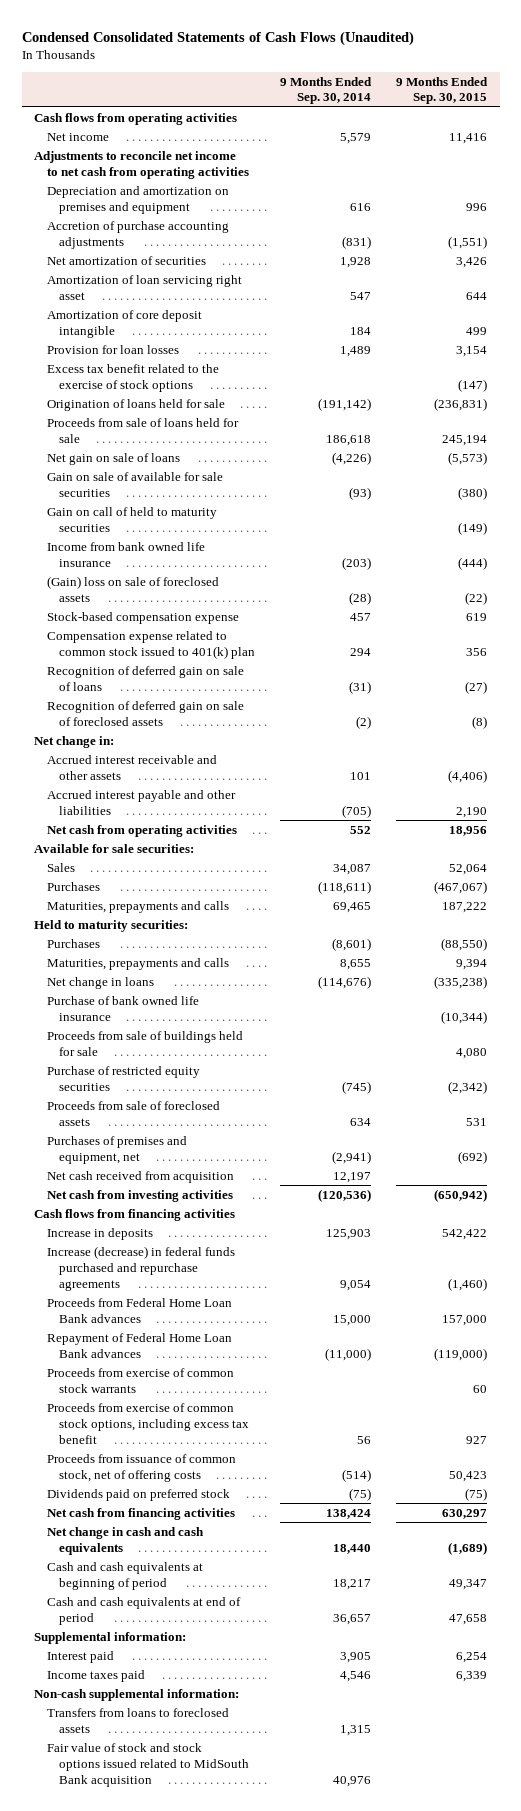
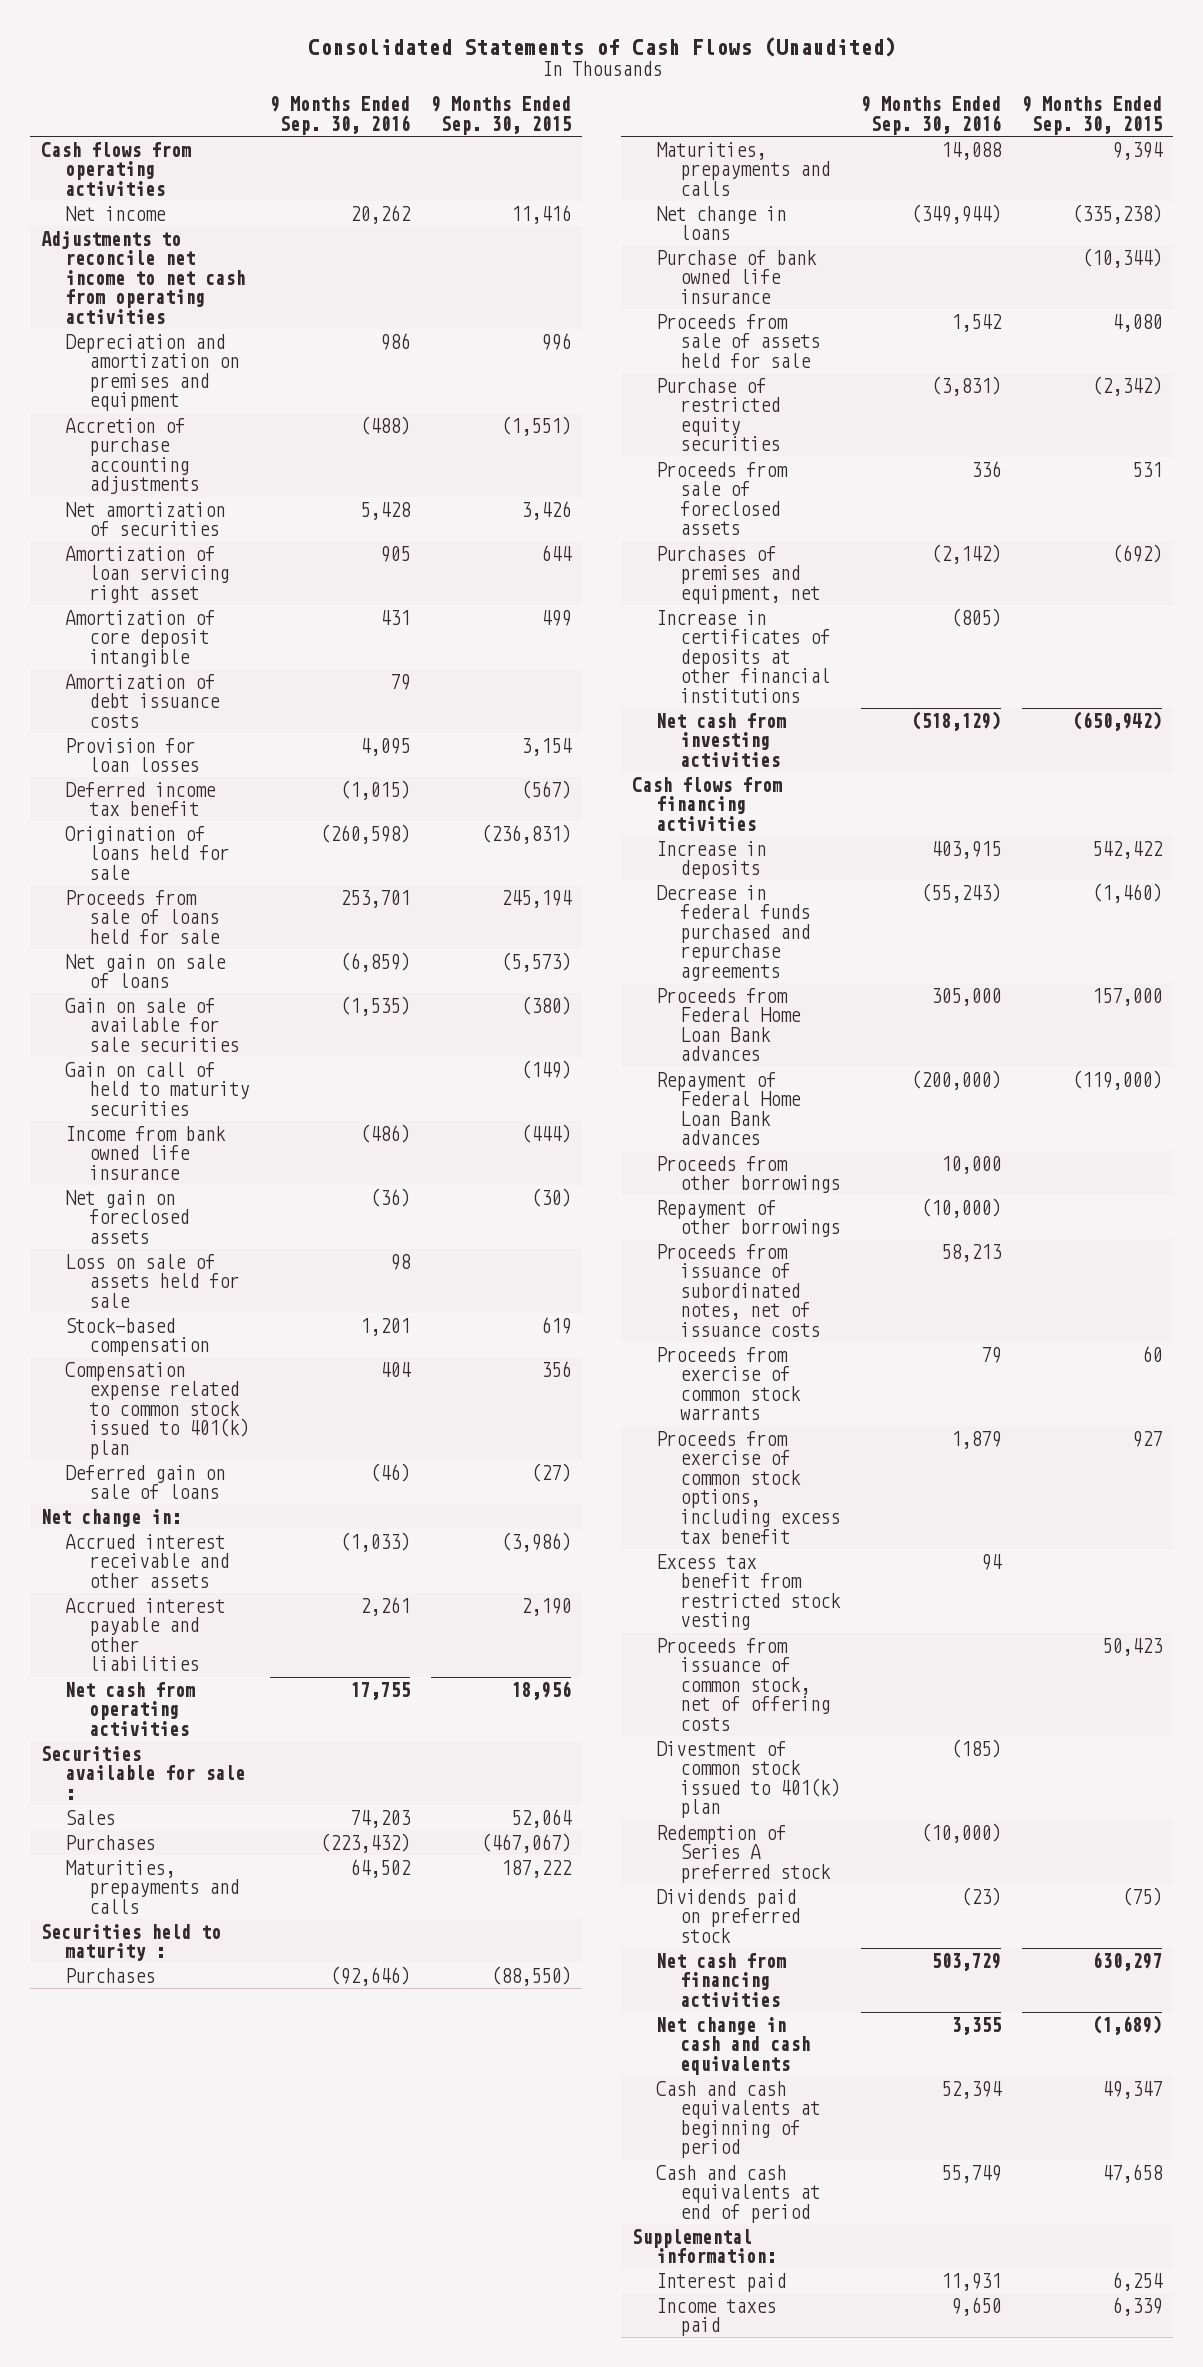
- Condensed Consolidated Statements of Cash Flows (Unaudited)
+ Consolidated Statements of Cash Flows (Unaudited)
- | 9 Months Ended Sep. 30, 2014 | 9 Months Ended Sep. 30, 2015
+ | 9 Months Ended Sep. 30, 2016 | 9 Months Ended Sep. 30, 2015
+ Amortization of debt issuance costs | 79 |
- Excess tax benefit related to the exercise of stock options | | (147)
+ Deferred income tax benefit | (1,015) | (567)
- (Gain) loss on sale of foreclosed assets | (28) | (22)
- Stock-based compensation expense | 457 | 619
+ Net gain on foreclosed assets | (36) | (30)
+ Loss on sale of assets held for sale | 98 |
+ Stock-based compensation | 1,201 | 619
- Recognition of deferred gain on sale of loans | (31) | (27)
- Recognition of deferred gain on sale of foreclosed assets | (2) | (8)
+ Deferred gain on sale of loans | (46) | (27)
- Accrued interest receivable and other assets | 101 | (4,406)
+ Accrued interest receivable and other assets | (1,033) | (3,986)
- Available for sale securities:
+ Securities available for sale :
- Held to maturity securities:
+ Securities held to maturity :
- Proceeds from sale of buildings held for sale | | 4,080
+ Proceeds from sale of assets held for sale | 1,542 | 4,080
- Net cash received from acquisition | 12,197 |
+ Increase in certificates of deposits at other financial institutions | (805) |
- Increase (decrease) in federal funds purchased and repurchase agreements | 9,054 | (1,460)
+ Decrease in federal funds purchased and repurchase agreements | (55,243) | (1,460)
+ Proceeds from other borrowings | 10,000 |
+ Repayment of other borrowings | (10,000) |
+ Proceeds from issuance of subordinated notes, net of issuance costs | 58,213 |
+ Excess tax benefit from restricted stock vesting | 94 |
+ Divestment of common stock issued to 401(k) plan | (185) |
+ Redemption of Series A preferred stock | (10,000) |
- Non-cash supplemental information:
- Transfers from loans to foreclosed assets | 1,315 |
- Fair value of stock and stock options issued related to MidSouth Bank acquisition | 40,976 |

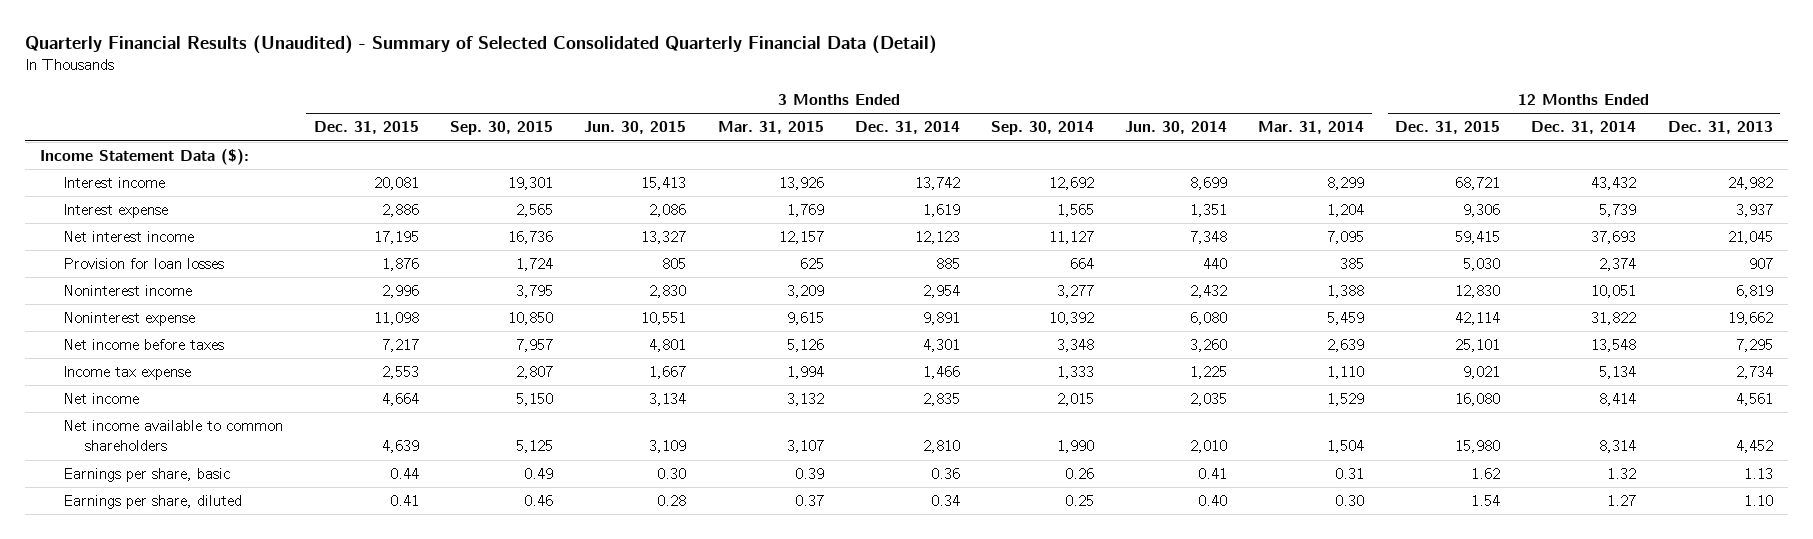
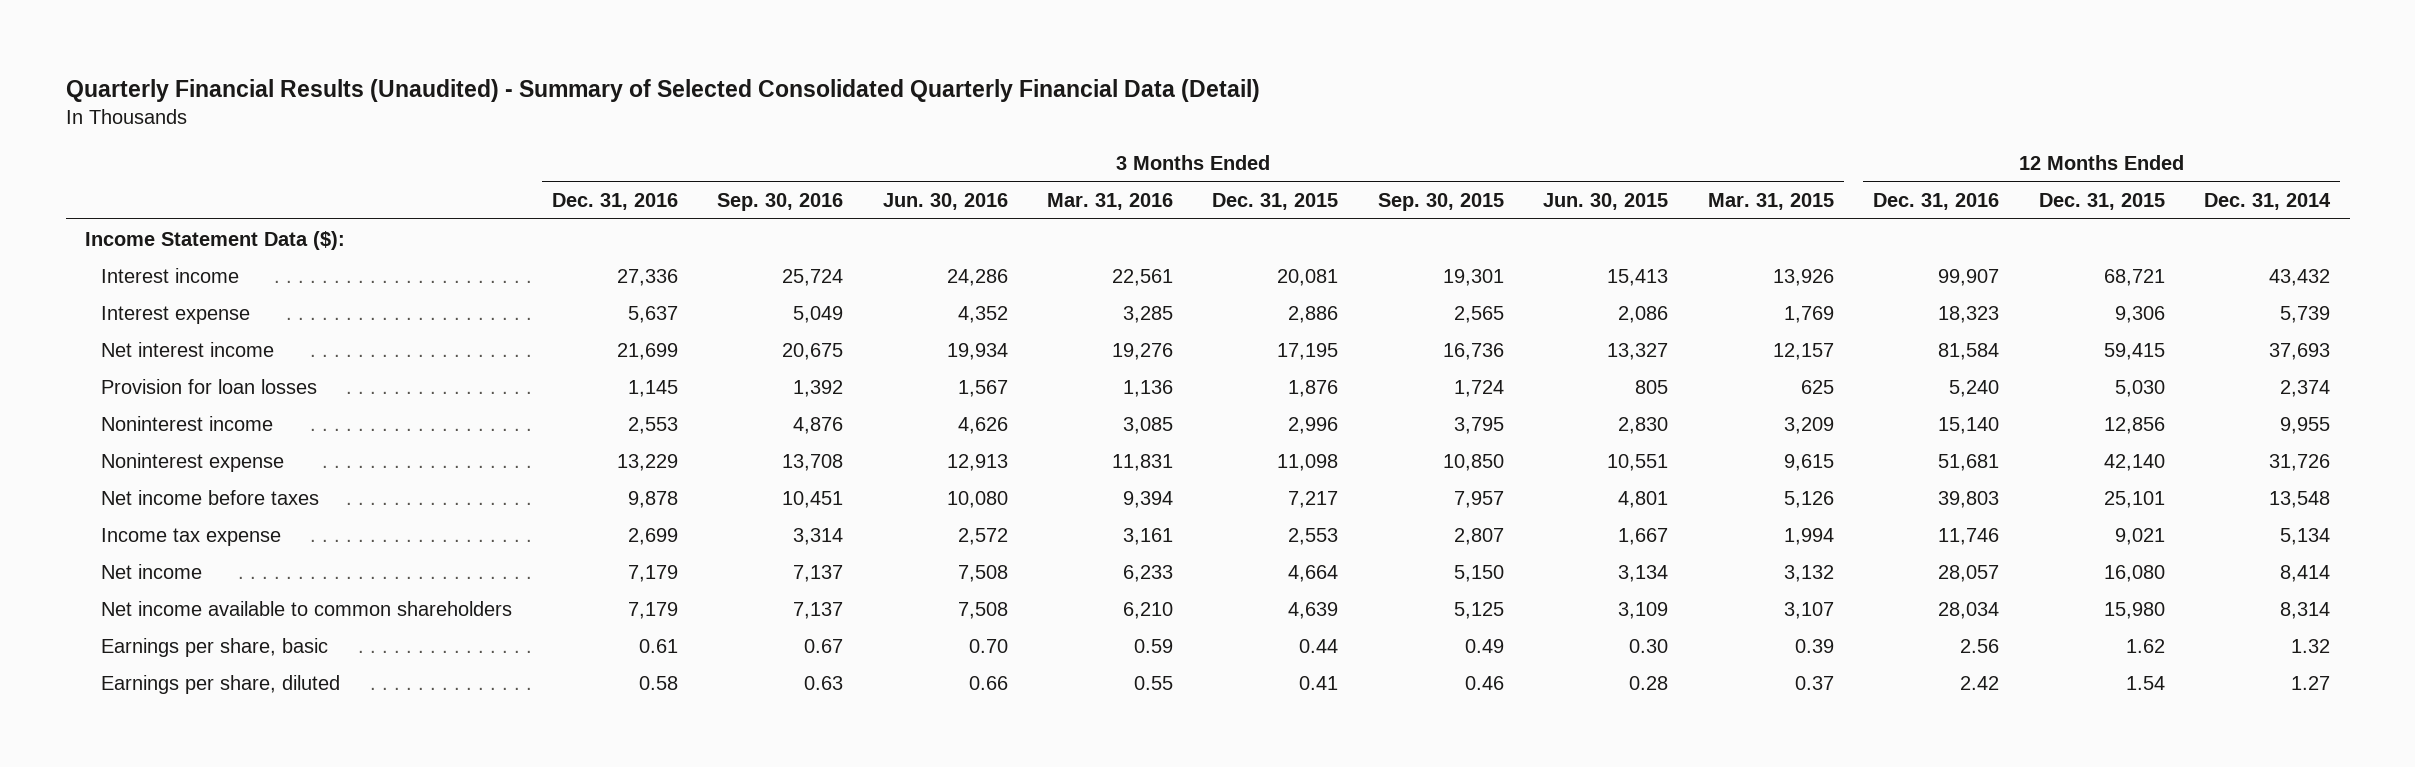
- | 3 Months Ended Dec. 31, 2015 | 3 Months Ended Sep. 30, 2015 | 3 Months Ended Jun. 30, 2015 | 3 Months Ended Mar. 31, 2015 | 3 Months Ended Dec. 31, 2014 | 3 Months Ended Sep. 30, 2014 | 3 Months Ended Jun. 30, 2014 | 3 Months Ended Mar. 31, 2014 | 12 Months Ended Dec. 31, 2015 | 12 Months Ended Dec. 31, 2014 | 12 Months Ended Dec. 31, 2013
+ | 3 Months Ended Dec. 31, 2016 | 3 Months Ended Sep. 30, 2016 | 3 Months Ended Jun. 30, 2016 | 3 Months Ended Mar. 31, 2016 | 3 Months Ended Dec. 31, 2015 | 3 Months Ended Sep. 30, 2015 | 3 Months Ended Jun. 30, 2015 | 3 Months Ended Mar. 31, 2015 | 12 Months Ended Dec. 31, 2016 | 12 Months Ended Dec. 31, 2015 | 12 Months Ended Dec. 31, 2014
- Noninterest income | 2,996 | 3,795 | 2,830 | 3,209 | 2,954 | 3,277 | 2,432 | 1,388 | 12,830 | 10,051 | 6,819
- Noninterest expense | 11,098 | 10,850 | 10,551 | 9,615 | 9,891 | 10,392 | 6,080 | 5,459 | 42,114 | 31,822 | 19,662
+ Noninterest income | 2,553 | 4,876 | 4,626 | 3,085 | 2,996 | 3,795 | 2,830 | 3,209 | 15,140 | 12,856 | 9,955
+ Noninterest expense | 13,229 | 13,708 | 12,913 | 11,831 | 11,098 | 10,850 | 10,551 | 9,615 | 51,681 | 42,140 | 31,726

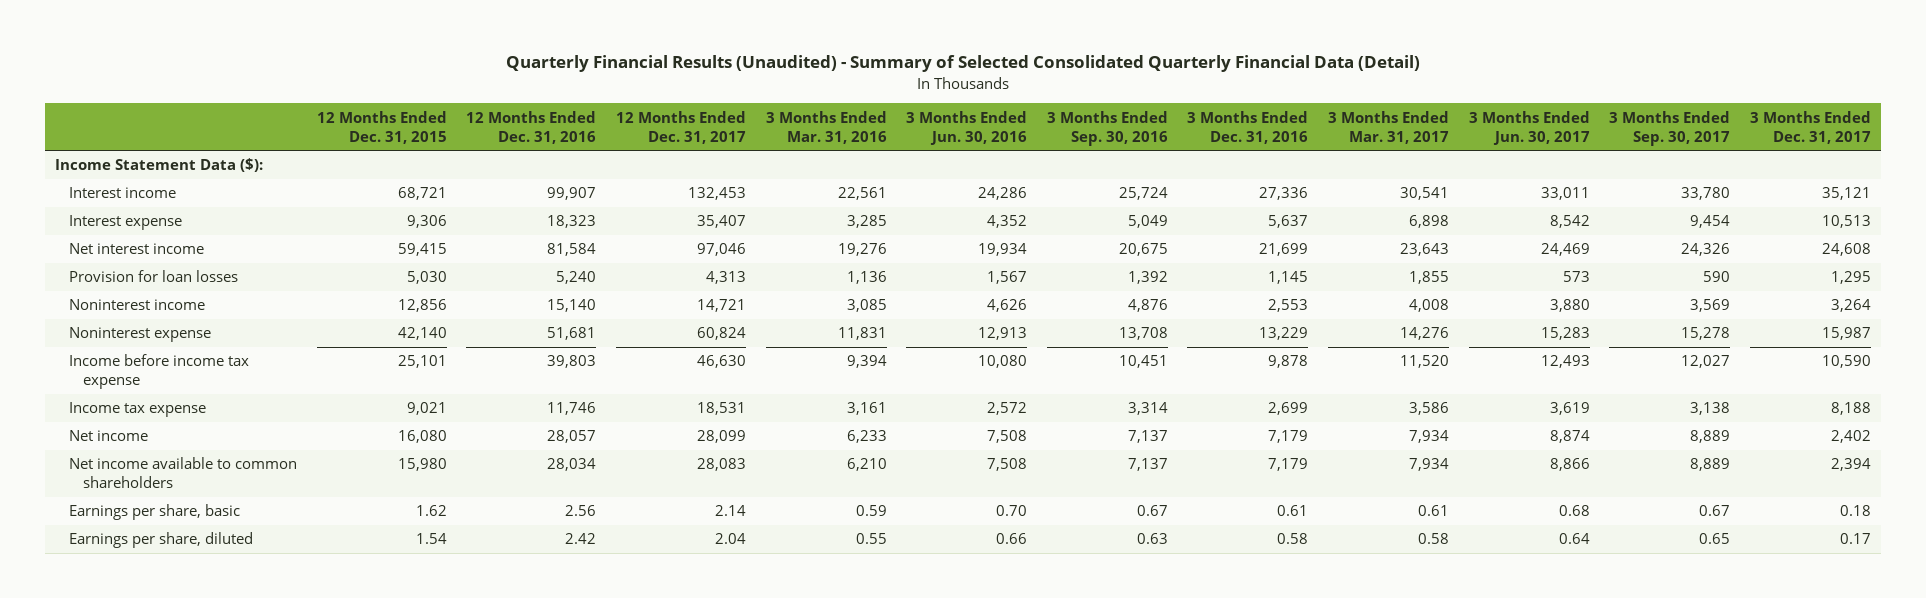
- | 3 Months Ended Dec. 31, 2016 | 3 Months Ended Sep. 30, 2016 | 3 Months Ended Jun. 30, 2016 | 3 Months Ended Mar. 31, 2016 | 3 Months Ended Dec. 31, 2015 | 3 Months Ended Sep. 30, 2015 | 3 Months Ended Jun. 30, 2015 | 3 Months Ended Mar. 31, 2015 | 12 Months Ended Dec. 31, 2016 | 12 Months Ended Dec. 31, 2015 | 12 Months Ended Dec. 31, 2014
+ | 12 Months Ended Dec. 31, 2015 | 12 Months Ended Dec. 31, 2016 | 12 Months Ended Dec. 31, 2017 | 3 Months Ended Mar. 31, 2016 | 3 Months Ended Jun. 30, 2016 | 3 Months Ended Sep. 30, 2016 | 3 Months Ended Dec. 31, 2016 | 3 Months Ended Mar. 31, 2017 | 3 Months Ended Jun. 30, 2017 | 3 Months Ended Sep. 30, 2017 | 3 Months Ended Dec. 31, 2017
- Net income before taxes | 9,878 | 10,451 | 10,080 | 9,394 | 7,217 | 7,957 | 4,801 | 5,126 | 39,803 | 25,101 | 13,548
+ Income before income tax expense | 25,101 | 39,803 | 46,630 | 9,394 | 10,080 | 10,451 | 9,878 | 11,520 | 12,493 | 12,027 | 10,590

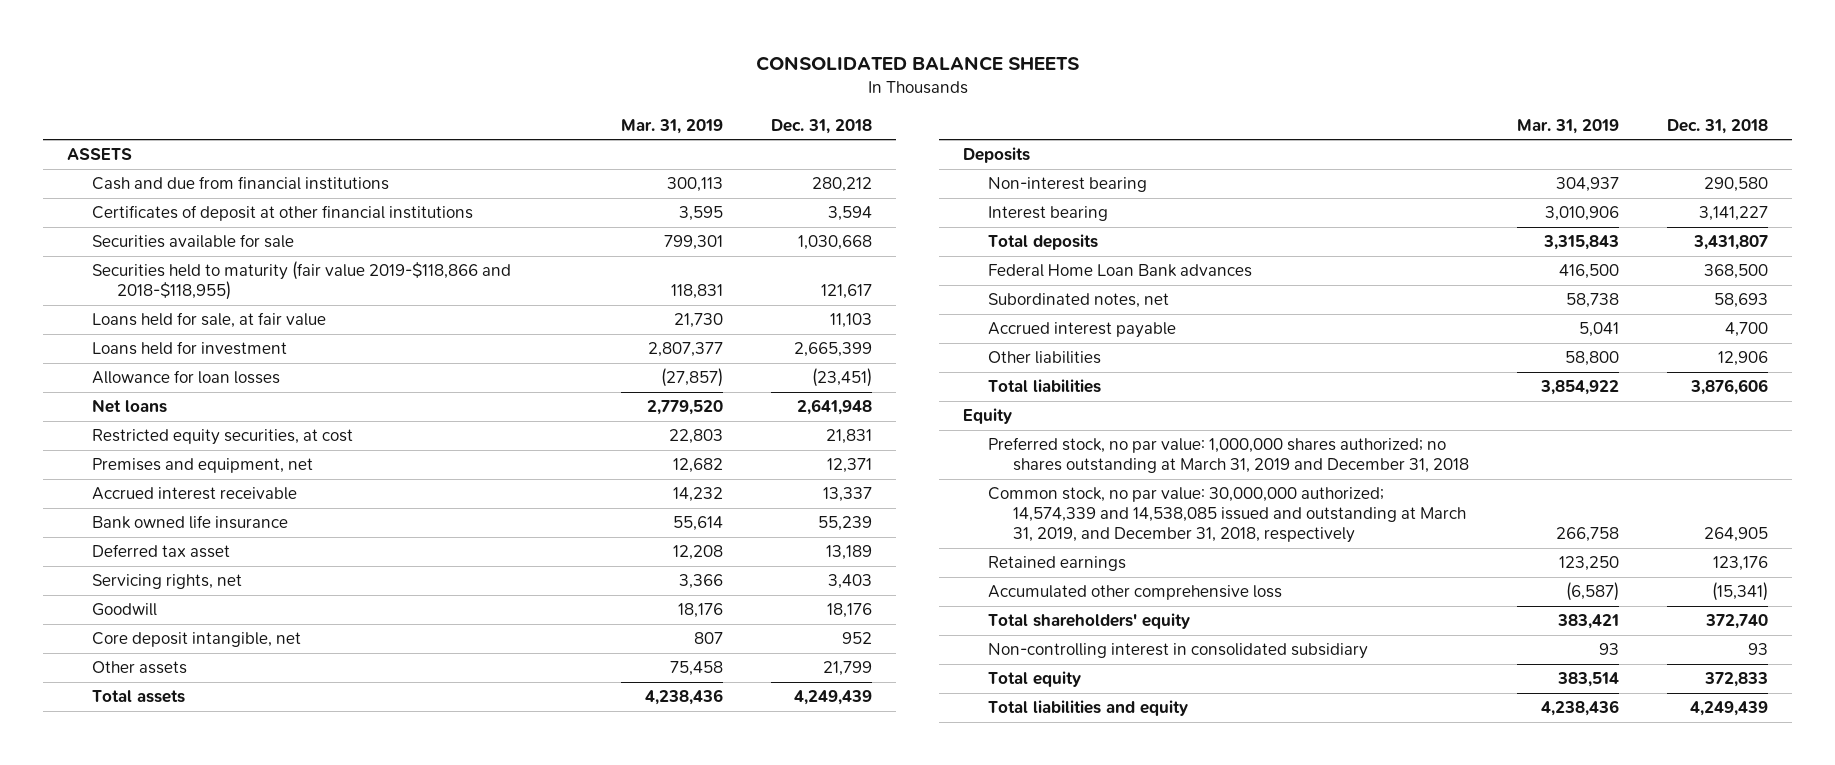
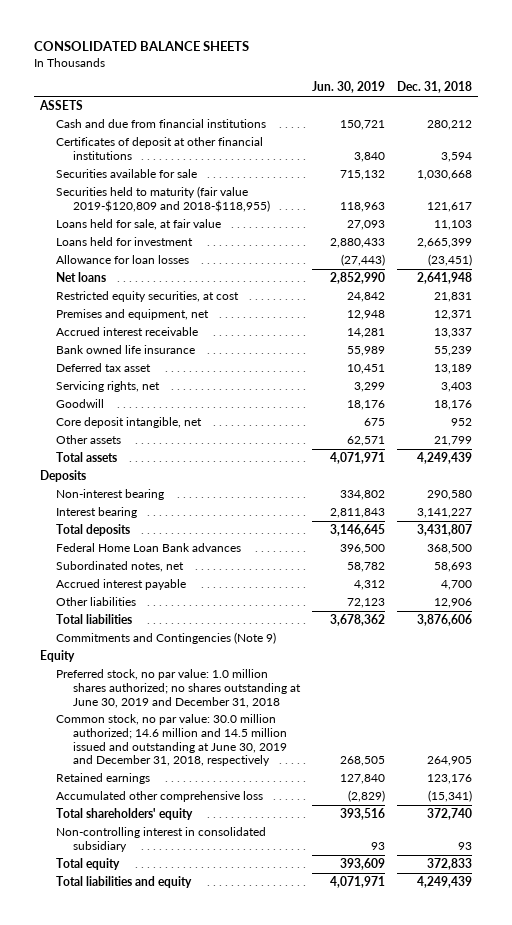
- | Mar. 31, 2019 | Dec. 31, 2018
+ | Jun. 30, 2019 | Dec. 31, 2018
- Securities held to maturity (fair value 2019-$118,866 and 2018-$118,955) | 118,831 | 121,617
+ Securities held to maturity (fair value 2019-$120,809 and 2018-$118,955) | 118,963 | 121,617
+ Commitments and Contingencies (Note 9)
- Preferred stock, no par value: 1,000,000 shares authorized; no shares outstanding at March 31, 2019 and December 31, 2018
- Common stock, no par value: 30,000,000 authorized; 14,574,339 and 14,538,085 issued and outstanding at March 31, 2019, and December 31, 2018, respectively | 266,758 | 264,905
+ Preferred stock, no par value: 1.0 million shares authorized; no shares outstanding at June 30, 2019 and December 31, 2018
+ Common stock, no par value: 30.0 million authorized; 14.6 million and 14.5 million issued and outstanding at June 30, 2019 and December 31, 2018, respectively | 268,505 | 264,905

